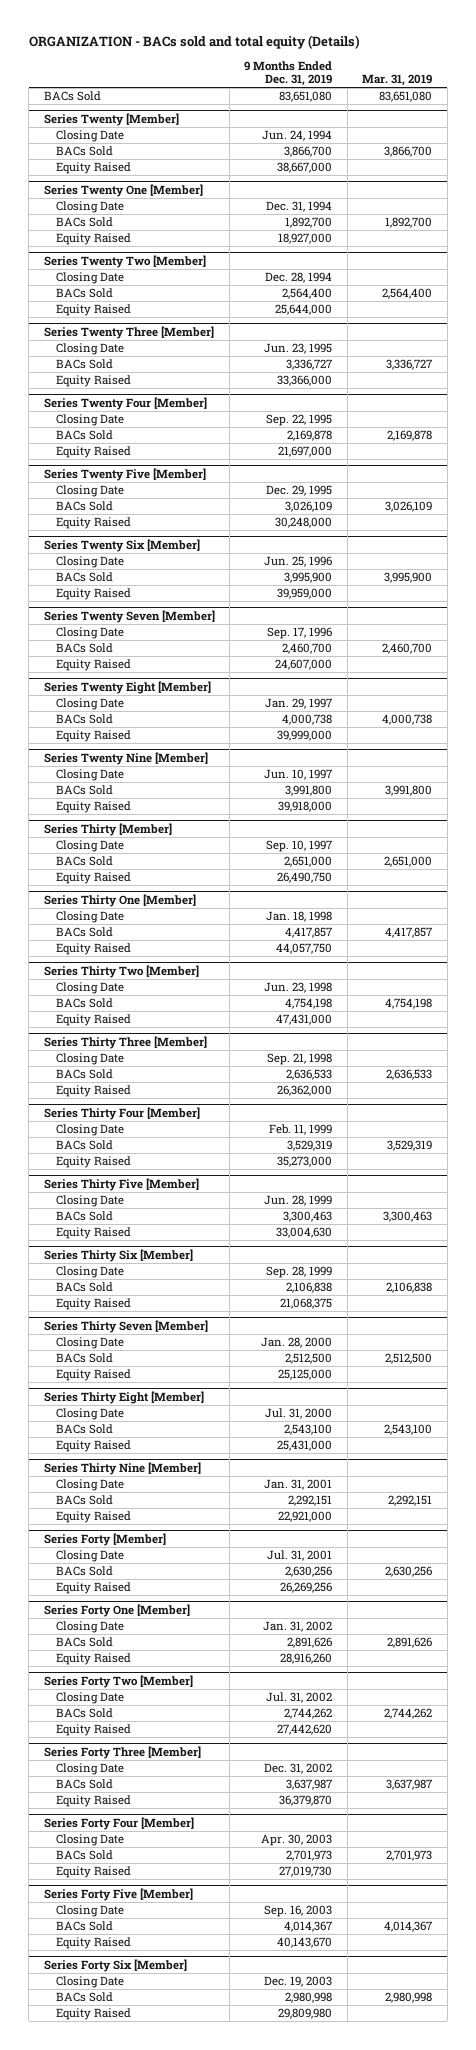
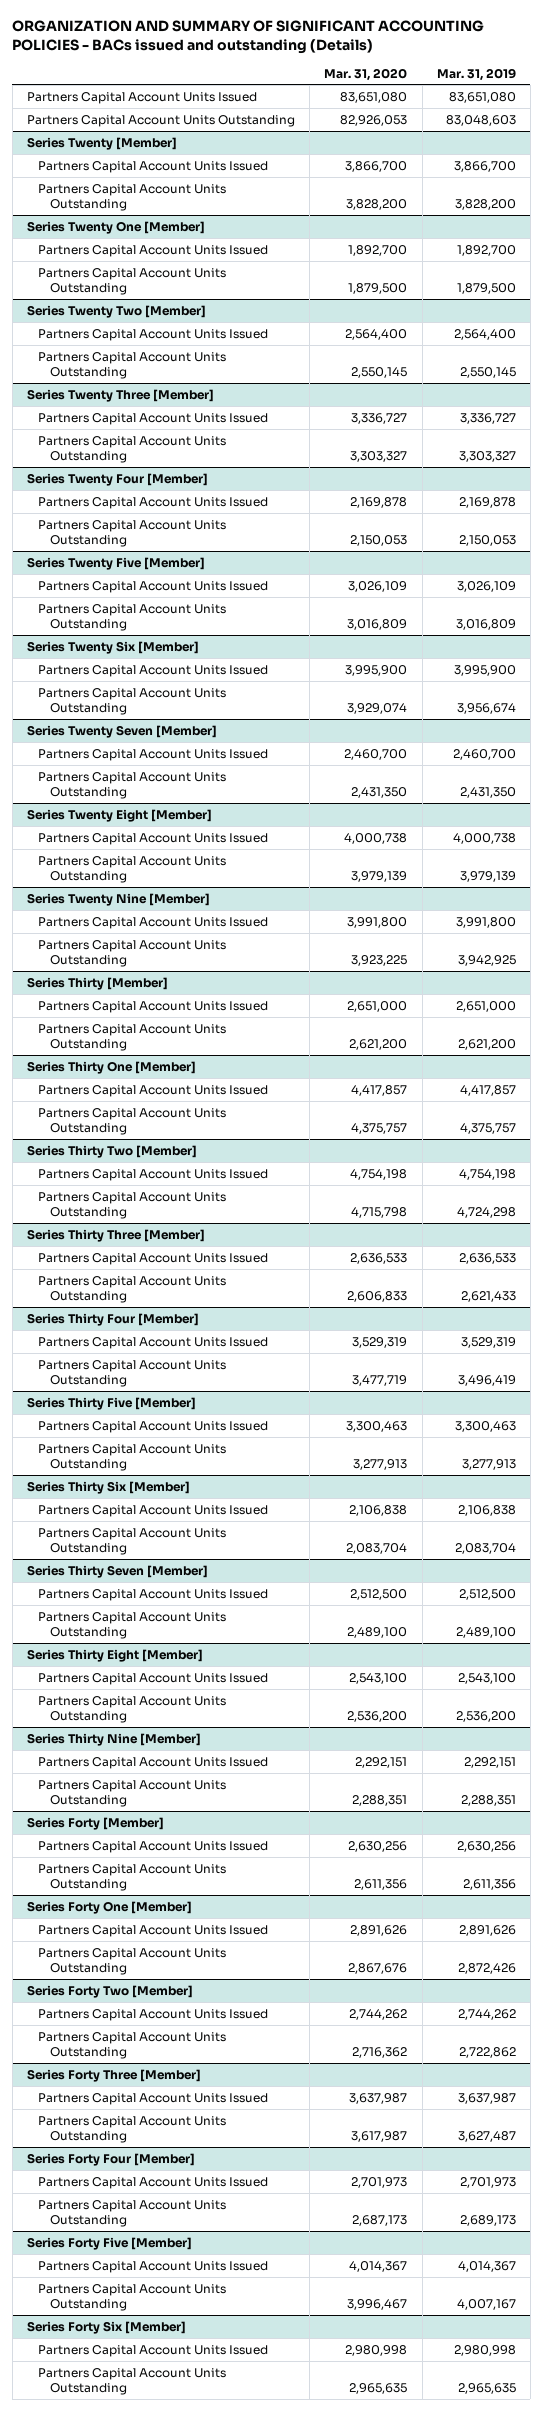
- ORGANIZATION - BACs sold and total equity (Details)
+ ORGANIZATION AND SUMMARY OF SIGNIFICANT ACCOUNTING POLICIES - BACs issued and outstanding (Details)
- | 9 Months Ended Dec. 31, 2019 | Mar. 31, 2019
+ | Mar. 31, 2020 | Mar. 31, 2019
- BACs Sold | 83,651,080 | 83,651,080
+ Partners Capital Account Units Issued | 83,651,080 | 83,651,080
+ Partners Capital Account Units Outstanding | 82,926,053 | 83,048,603
@ Series Twenty [Member]
- Closing Date | Jun. 24, 1994 |
- BACs Sold | 3,866,700 | 3,866,700
- Equity Raised | 38,667,000 |
+ Partners Capital Account Units Issued | 3,866,700 | 3,866,700
+ Partners Capital Account Units Outstanding | 3,828,200 | 3,828,200
@ Series Twenty One [Member]
- Closing Date | Dec. 31, 1994 |
- BACs Sold | 1,892,700 | 1,892,700
- Equity Raised | 18,927,000 |
+ Partners Capital Account Units Issued | 1,892,700 | 1,892,700
+ Partners Capital Account Units Outstanding | 1,879,500 | 1,879,500
@ Series Twenty Two [Member]
- Closing Date | Dec. 28, 1994 |
- BACs Sold | 2,564,400 | 2,564,400
- Equity Raised | 25,644,000 |
+ Partners Capital Account Units Issued | 2,564,400 | 2,564,400
+ Partners Capital Account Units Outstanding | 2,550,145 | 2,550,145
@ Series Twenty Three [Member]
- Closing Date | Jun. 23, 1995 |
- BACs Sold | 3,336,727 | 3,336,727
- Equity Raised | 33,366,000 |
+ Partners Capital Account Units Issued | 3,336,727 | 3,336,727
+ Partners Capital Account Units Outstanding | 3,303,327 | 3,303,327
@ Series Twenty Four [Member]
- Closing Date | Sep. 22, 1995 |
- BACs Sold | 2,169,878 | 2,169,878
- Equity Raised | 21,697,000 |
+ Partners Capital Account Units Issued | 2,169,878 | 2,169,878
+ Partners Capital Account Units Outstanding | 2,150,053 | 2,150,053
@ Series Twenty Five [Member]
- Closing Date | Dec. 29, 1995 |
- BACs Sold | 3,026,109 | 3,026,109
- Equity Raised | 30,248,000 |
+ Partners Capital Account Units Issued | 3,026,109 | 3,026,109
+ Partners Capital Account Units Outstanding | 3,016,809 | 3,016,809
@ Series Twenty Six [Member]
- Closing Date | Jun. 25, 1996 |
- BACs Sold | 3,995,900 | 3,995,900
- Equity Raised | 39,959,000 |
+ Partners Capital Account Units Issued | 3,995,900 | 3,995,900
+ Partners Capital Account Units Outstanding | 3,929,074 | 3,956,674
@ Series Twenty Seven [Member]
- Closing Date | Sep. 17, 1996 |
- BACs Sold | 2,460,700 | 2,460,700
- Equity Raised | 24,607,000 |
+ Partners Capital Account Units Issued | 2,460,700 | 2,460,700
+ Partners Capital Account Units Outstanding | 2,431,350 | 2,431,350
@ Series Twenty Eight [Member]
- Closing Date | Jan. 29, 1997 |
- BACs Sold | 4,000,738 | 4,000,738
- Equity Raised | 39,999,000 |
+ Partners Capital Account Units Issued | 4,000,738 | 4,000,738
+ Partners Capital Account Units Outstanding | 3,979,139 | 3,979,139
@ Series Twenty Nine [Member]
- Closing Date | Jun. 10, 1997 |
- BACs Sold | 3,991,800 | 3,991,800
- Equity Raised | 39,918,000 |
+ Partners Capital Account Units Issued | 3,991,800 | 3,991,800
+ Partners Capital Account Units Outstanding | 3,923,225 | 3,942,925
@ Series Thirty [Member]
- Closing Date | Sep. 10, 1997 |
- BACs Sold | 2,651,000 | 2,651,000
- Equity Raised | 26,490,750 |
+ Partners Capital Account Units Issued | 2,651,000 | 2,651,000
+ Partners Capital Account Units Outstanding | 2,621,200 | 2,621,200
@ Series Thirty One [Member]
- Closing Date | Jan. 18, 1998 |
- BACs Sold | 4,417,857 | 4,417,857
- Equity Raised | 44,057,750 |
+ Partners Capital Account Units Issued | 4,417,857 | 4,417,857
+ Partners Capital Account Units Outstanding | 4,375,757 | 4,375,757
@ Series Thirty Two [Member]
- Closing Date | Jun. 23, 1998 |
- BACs Sold | 4,754,198 | 4,754,198
- Equity Raised | 47,431,000 |
+ Partners Capital Account Units Issued | 4,754,198 | 4,754,198
+ Partners Capital Account Units Outstanding | 4,715,798 | 4,724,298
@ Series Thirty Three [Member]
- Closing Date | Sep. 21, 1998 |
- BACs Sold | 2,636,533 | 2,636,533
- Equity Raised | 26,362,000 |
+ Partners Capital Account Units Issued | 2,636,533 | 2,636,533
+ Partners Capital Account Units Outstanding | 2,606,833 | 2,621,433
@ Series Thirty Four [Member]
- Closing Date | Feb. 11, 1999 |
- BACs Sold | 3,529,319 | 3,529,319
- Equity Raised | 35,273,000 |
+ Partners Capital Account Units Issued | 3,529,319 | 3,529,319
+ Partners Capital Account Units Outstanding | 3,477,719 | 3,496,419
@ Series Thirty Five [Member]
- Closing Date | Jun. 28, 1999 |
- BACs Sold | 3,300,463 | 3,300,463
- Equity Raised | 33,004,630 |
+ Partners Capital Account Units Issued | 3,300,463 | 3,300,463
+ Partners Capital Account Units Outstanding | 3,277,913 | 3,277,913
@ Series Thirty Six [Member]
- Closing Date | Sep. 28, 1999 |
- BACs Sold | 2,106,838 | 2,106,838
- Equity Raised | 21,068,375 |
+ Partners Capital Account Units Issued | 2,106,838 | 2,106,838
+ Partners Capital Account Units Outstanding | 2,083,704 | 2,083,704
@ Series Thirty Seven [Member]
- Closing Date | Jan. 28, 2000 |
- BACs Sold | 2,512,500 | 2,512,500
- Equity Raised | 25,125,000 |
+ Partners Capital Account Units Issued | 2,512,500 | 2,512,500
+ Partners Capital Account Units Outstanding | 2,489,100 | 2,489,100
@ Series Thirty Eight [Member]
- Closing Date | Jul. 31, 2000 |
- BACs Sold | 2,543,100 | 2,543,100
- Equity Raised | 25,431,000 |
+ Partners Capital Account Units Issued | 2,543,100 | 2,543,100
+ Partners Capital Account Units Outstanding | 2,536,200 | 2,536,200
@ Series Thirty Nine [Member]
- Closing Date | Jan. 31, 2001 |
- BACs Sold | 2,292,151 | 2,292,151
- Equity Raised | 22,921,000 |
+ Partners Capital Account Units Issued | 2,292,151 | 2,292,151
+ Partners Capital Account Units Outstanding | 2,288,351 | 2,288,351
@ Series Forty [Member]
- Closing Date | Jul. 31, 2001 |
- BACs Sold | 2,630,256 | 2,630,256
- Equity Raised | 26,269,256 |
+ Partners Capital Account Units Issued | 2,630,256 | 2,630,256
+ Partners Capital Account Units Outstanding | 2,611,356 | 2,611,356
@ Series Forty One [Member]
- Closing Date | Jan. 31, 2002 |
- BACs Sold | 2,891,626 | 2,891,626
- Equity Raised | 28,916,260 |
+ Partners Capital Account Units Issued | 2,891,626 | 2,891,626
+ Partners Capital Account Units Outstanding | 2,867,676 | 2,872,426
@ Series Forty Two [Member]
- Closing Date | Jul. 31, 2002 |
- BACs Sold | 2,744,262 | 2,744,262
- Equity Raised | 27,442,620 |
+ Partners Capital Account Units Issued | 2,744,262 | 2,744,262
+ Partners Capital Account Units Outstanding | 2,716,362 | 2,722,862
@ Series Forty Three [Member]
- Closing Date | Dec. 31, 2002 |
- BACs Sold | 3,637,987 | 3,637,987
- Equity Raised | 36,379,870 |
+ Partners Capital Account Units Issued | 3,637,987 | 3,637,987
+ Partners Capital Account Units Outstanding | 3,617,987 | 3,627,487
@ Series Forty Four [Member]
- Closing Date | Apr. 30, 2003 |
- BACs Sold | 2,701,973 | 2,701,973
- Equity Raised | 27,019,730 |
+ Partners Capital Account Units Issued | 2,701,973 | 2,701,973
+ Partners Capital Account Units Outstanding | 2,687,173 | 2,689,173
@ Series Forty Five [Member]
- Closing Date | Sep. 16, 2003 |
- BACs Sold | 4,014,367 | 4,014,367
- Equity Raised | 40,143,670 |
+ Partners Capital Account Units Issued | 4,014,367 | 4,014,367
+ Partners Capital Account Units Outstanding | 3,996,467 | 4,007,167
@ Series Forty Six [Member]
- Closing Date | Dec. 19, 2003 |
- BACs Sold | 2,980,998 | 2,980,998
- Equity Raised | 29,809,980 |
+ Partners Capital Account Units Issued | 2,980,998 | 2,980,998
+ Partners Capital Account Units Outstanding | 2,965,635 | 2,965,635

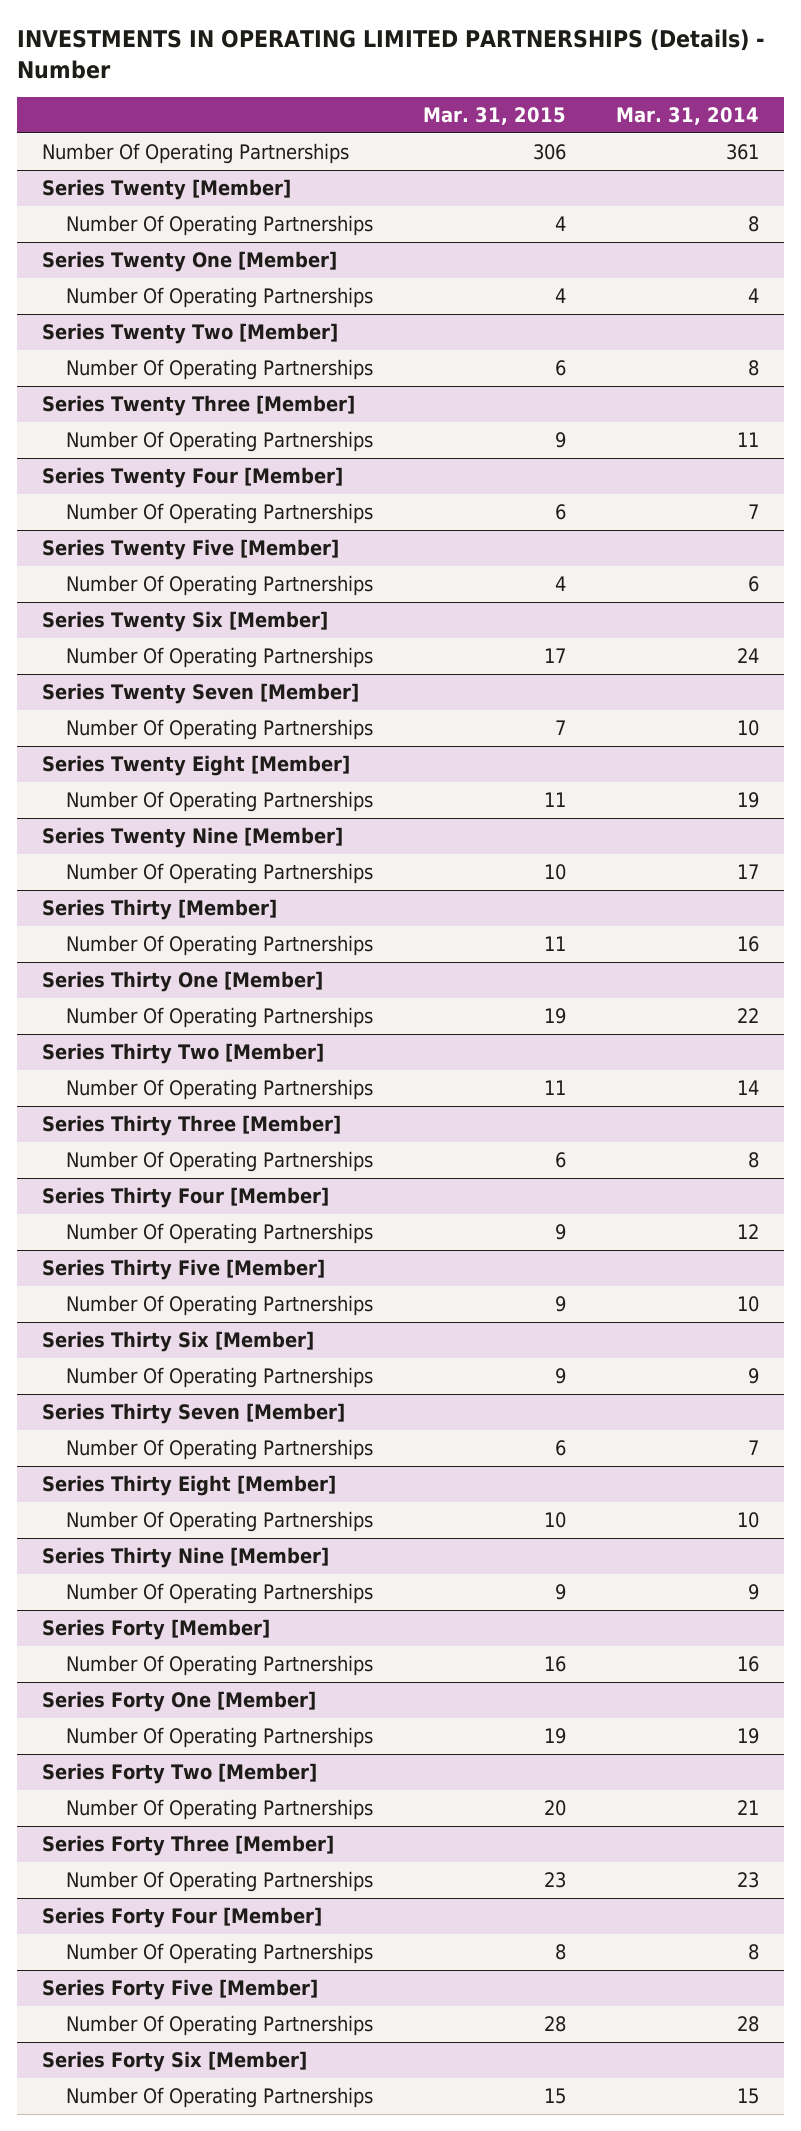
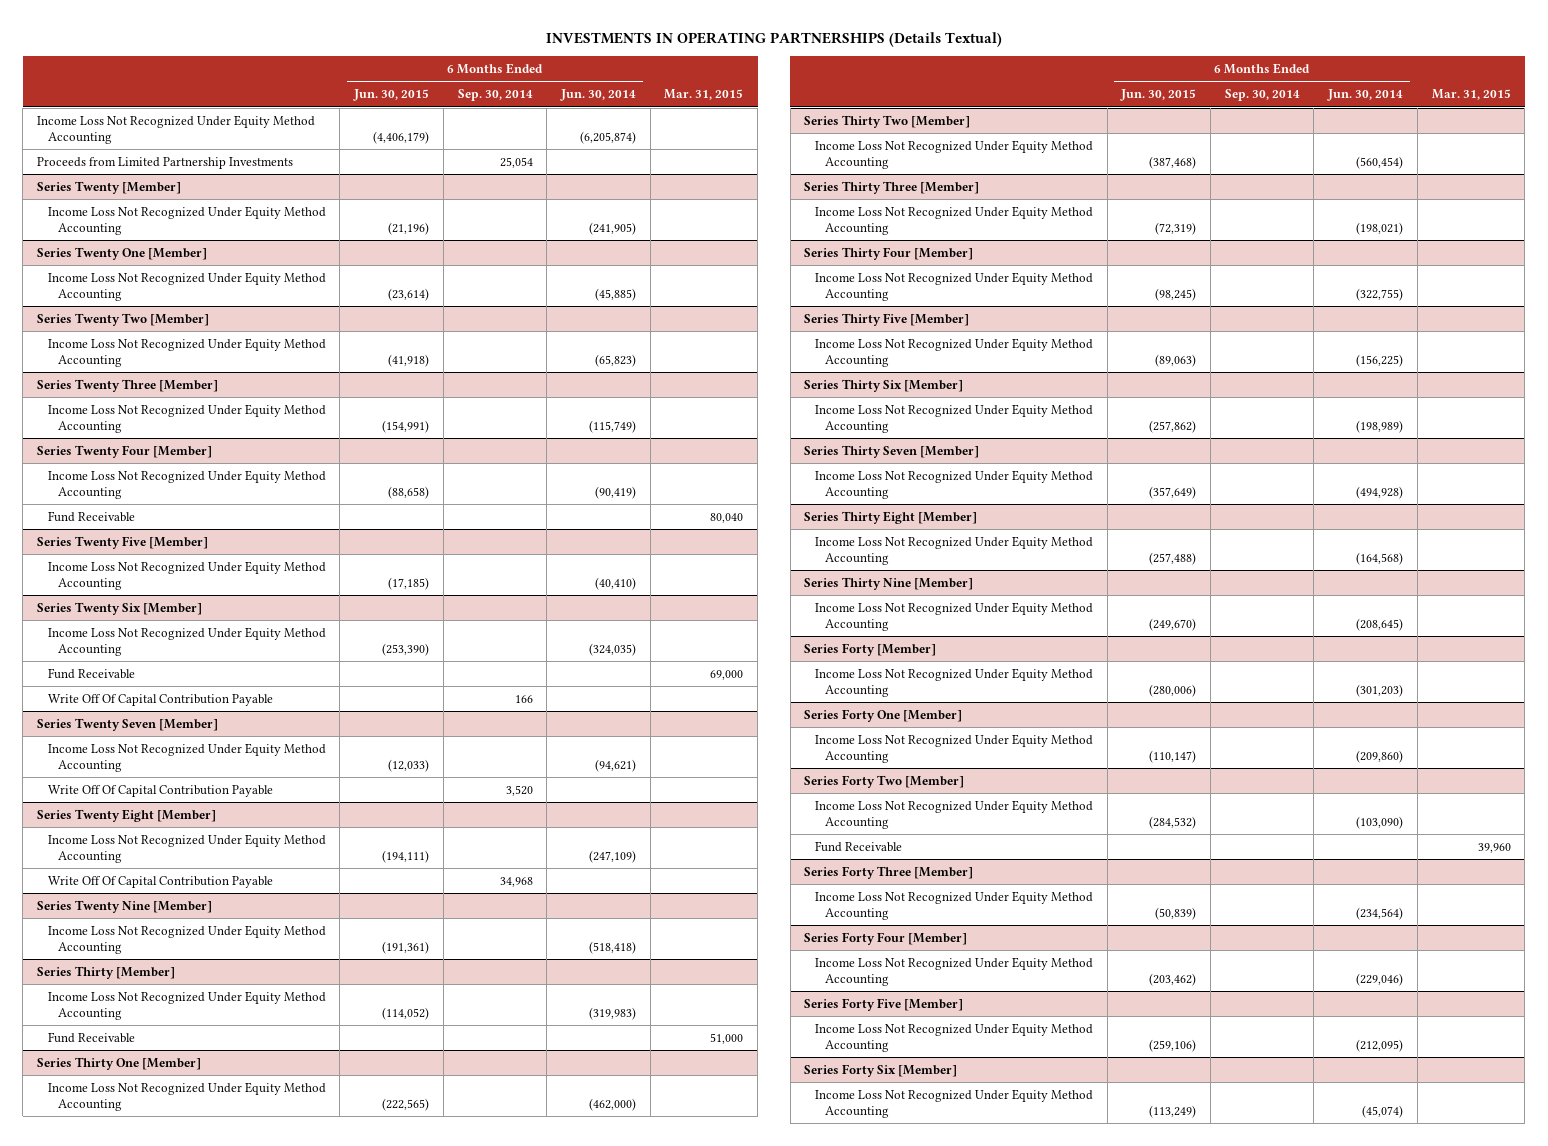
- INVESTMENTS IN OPERATING LIMITED PARTNERSHIPS (Details) - Number
+ INVESTMENTS IN OPERATING PARTNERSHIPS (Details Textual)
- | Mar. 31, 2015 | Mar. 31, 2014
+ | 6 Months Ended Jun. 30, 2015 | 6 Months Ended Sep. 30, 2014 | 6 Months Ended Jun. 30, 2014 | Mar. 31, 2015
- Number Of Operating Partnerships | 306 | 361
+ Income Loss Not Recognized Under Equity Method Accounting | (4,406,179) | | (6,205,874) |
+ Proceeds from Limited Partnership Investments | | 25,054 | |
@ Series Twenty [Member]
- Number Of Operating Partnerships | 4 | 8
+ Income Loss Not Recognized Under Equity Method Accounting | (21,196) | | (241,905) |
@ Series Twenty One [Member]
- Number Of Operating Partnerships | 4 | 4
+ Income Loss Not Recognized Under Equity Method Accounting | (23,614) | | (45,885) |
@ Series Twenty Two [Member]
- Number Of Operating Partnerships | 6 | 8
+ Income Loss Not Recognized Under Equity Method Accounting | (41,918) | | (65,823) |
@ Series Twenty Three [Member]
- Number Of Operating Partnerships | 9 | 11
+ Income Loss Not Recognized Under Equity Method Accounting | (154,991) | | (115,749) |
@ Series Twenty Four [Member]
- Number Of Operating Partnerships | 6 | 7
+ Income Loss Not Recognized Under Equity Method Accounting | (88,658) | | (90,419) |
+ Fund Receivable | | | | 80,040
@ Series Twenty Five [Member]
- Number Of Operating Partnerships | 4 | 6
+ Income Loss Not Recognized Under Equity Method Accounting | (17,185) | | (40,410) |
@ Series Twenty Six [Member]
- Number Of Operating Partnerships | 17 | 24
+ Income Loss Not Recognized Under Equity Method Accounting | (253,390) | | (324,035) |
+ Fund Receivable | | | | 69,000
+ Write Off Of Capital Contribution Payable | | 166 | |
@ Series Twenty Seven [Member]
- Number Of Operating Partnerships | 7 | 10
+ Income Loss Not Recognized Under Equity Method Accounting | (12,033) | | (94,621) |
+ Write Off Of Capital Contribution Payable | | 3,520 | |
@ Series Twenty Eight [Member]
- Number Of Operating Partnerships | 11 | 19
+ Income Loss Not Recognized Under Equity Method Accounting | (194,111) | | (247,109) |
+ Write Off Of Capital Contribution Payable | | 34,968 | |
@ Series Twenty Nine [Member]
- Number Of Operating Partnerships | 10 | 17
+ Income Loss Not Recognized Under Equity Method Accounting | (191,361) | | (518,418) |
@ Series Thirty [Member]
- Number Of Operating Partnerships | 11 | 16
+ Income Loss Not Recognized Under Equity Method Accounting | (114,052) | | (319,983) |
+ Fund Receivable | | | | 51,000
@ Series Thirty One [Member]
- Number Of Operating Partnerships | 19 | 22
+ Income Loss Not Recognized Under Equity Method Accounting | (222,565) | | (462,000) |
@ Series Thirty Two [Member]
- Number Of Operating Partnerships | 11 | 14
+ Income Loss Not Recognized Under Equity Method Accounting | (387,468) | | (560,454) |
@ Series Thirty Three [Member]
- Number Of Operating Partnerships | 6 | 8
+ Income Loss Not Recognized Under Equity Method Accounting | (72,319) | | (198,021) |
@ Series Thirty Four [Member]
- Number Of Operating Partnerships | 9 | 12
+ Income Loss Not Recognized Under Equity Method Accounting | (98,245) | | (322,755) |
@ Series Thirty Five [Member]
- Number Of Operating Partnerships | 9 | 10
+ Income Loss Not Recognized Under Equity Method Accounting | (89,063) | | (156,225) |
@ Series Thirty Six [Member]
- Number Of Operating Partnerships | 9 | 9
+ Income Loss Not Recognized Under Equity Method Accounting | (257,862) | | (198,989) |
@ Series Thirty Seven [Member]
- Number Of Operating Partnerships | 6 | 7
+ Income Loss Not Recognized Under Equity Method Accounting | (357,649) | | (494,928) |
@ Series Thirty Eight [Member]
- Number Of Operating Partnerships | 10 | 10
+ Income Loss Not Recognized Under Equity Method Accounting | (257,488) | | (164,568) |
@ Series Thirty Nine [Member]
- Number Of Operating Partnerships | 9 | 9
+ Income Loss Not Recognized Under Equity Method Accounting | (249,670) | | (208,645) |
@ Series Forty [Member]
- Number Of Operating Partnerships | 16 | 16
+ Income Loss Not Recognized Under Equity Method Accounting | (280,006) | | (301,203) |
@ Series Forty One [Member]
- Number Of Operating Partnerships | 19 | 19
+ Income Loss Not Recognized Under Equity Method Accounting | (110,147) | | (209,860) |
@ Series Forty Two [Member]
- Number Of Operating Partnerships | 20 | 21
+ Income Loss Not Recognized Under Equity Method Accounting | (284,532) | | (103,090) |
+ Fund Receivable | | | | 39,960
@ Series Forty Three [Member]
- Number Of Operating Partnerships | 23 | 23
+ Income Loss Not Recognized Under Equity Method Accounting | (50,839) | | (234,564) |
@ Series Forty Four [Member]
- Number Of Operating Partnerships | 8 | 8
+ Income Loss Not Recognized Under Equity Method Accounting | (203,462) | | (229,046) |
@ Series Forty Five [Member]
- Number Of Operating Partnerships | 28 | 28
+ Income Loss Not Recognized Under Equity Method Accounting | (259,106) | | (212,095) |
@ Series Forty Six [Member]
- Number Of Operating Partnerships | 15 | 15
+ Income Loss Not Recognized Under Equity Method Accounting | (113,249) | | (45,074) |

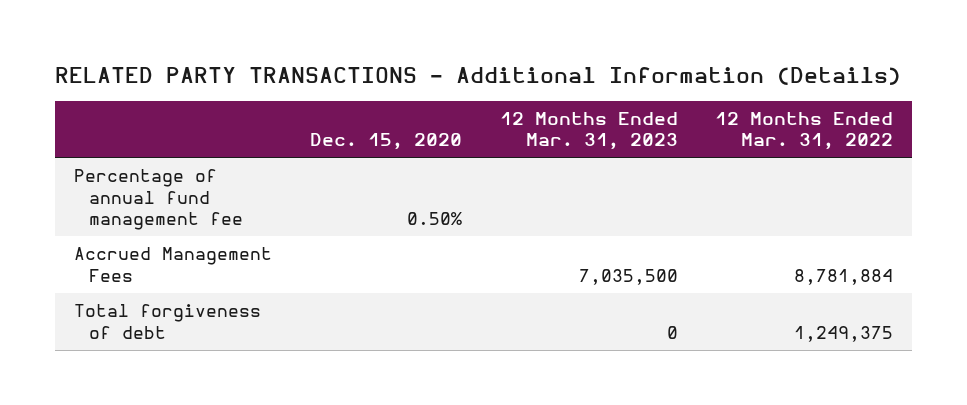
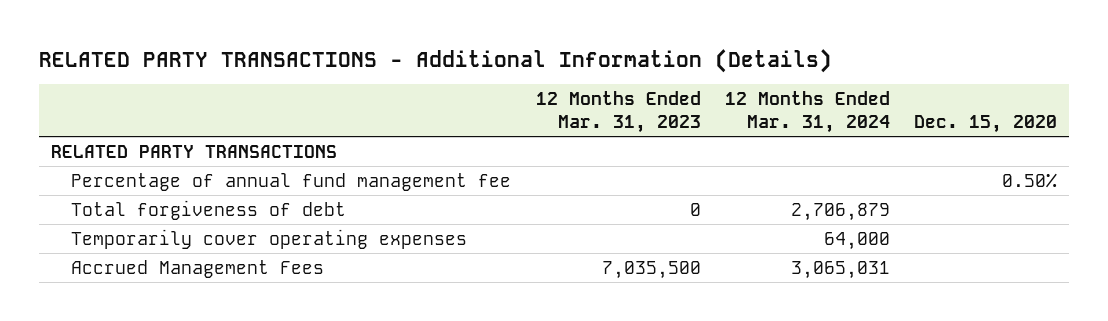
- | Dec. 15, 2020 | 12 Months Ended Mar. 31, 2023 | 12 Months Ended Mar. 31, 2022
+ | 12 Months Ended Mar. 31, 2023 | 12 Months Ended Mar. 31, 2024 | Dec. 15, 2020
+ RELATED PARTY TRANSACTIONS
+ Temporarily cover operating expenses | | 64,000 |
moved down: Accrued Management Fees | 7,035,500 | 3,065,031 |

